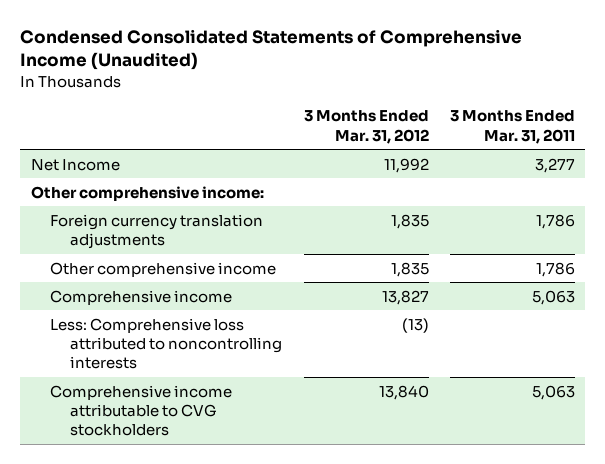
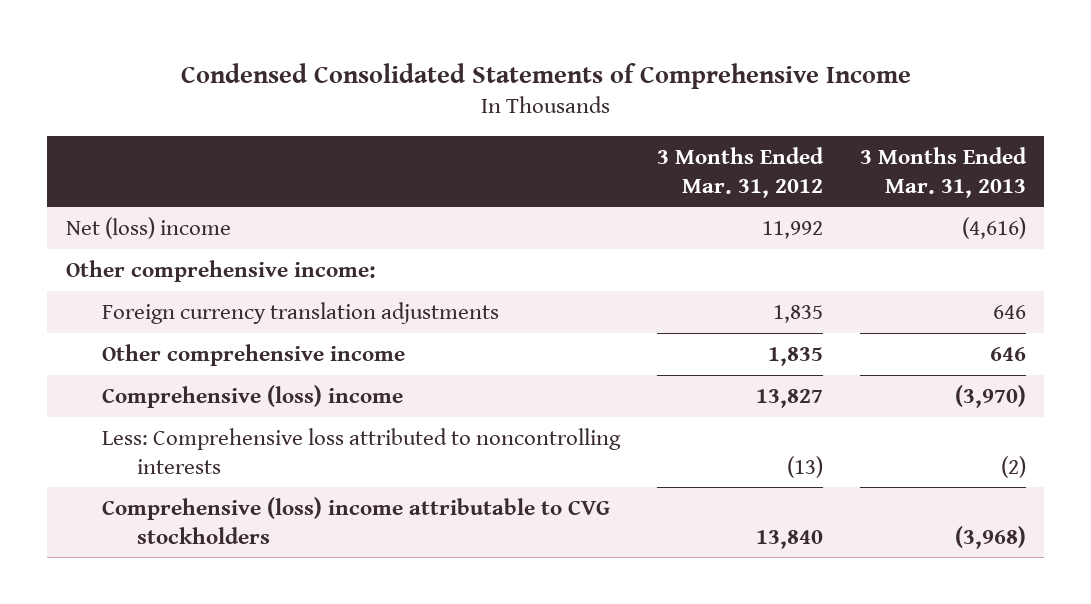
- Condensed Consolidated Statements of Comprehensive Income (Unaudited)
+ Condensed Consolidated Statements of Comprehensive Income
- | 3 Months Ended Mar. 31, 2012 | 3 Months Ended Mar. 31, 2011
+ | 3 Months Ended Mar. 31, 2012 | 3 Months Ended Mar. 31, 2013
- Net Income | 11,992 | 3,277
+ Net (loss) income | 11,992 | (4,616)
- Comprehensive income | 13,827 | 5,063
+ Comprehensive (loss) income | 13,827 | (3,970)
- Comprehensive income attributable to CVG stockholders | 13,840 | 5,063
+ Comprehensive (loss) income attributable to CVG stockholders | 13,840 | (3,968)

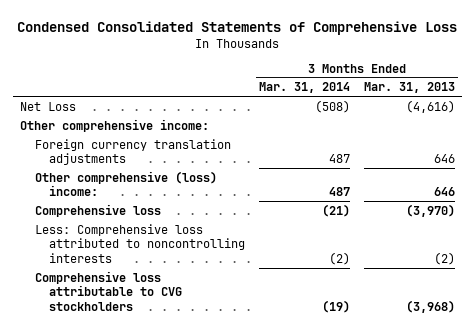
- Condensed Consolidated Statements of Comprehensive Income
+ Condensed Consolidated Statements of Comprehensive Loss
- | 3 Months Ended Mar. 31, 2012 | 3 Months Ended Mar. 31, 2013
+ | 3 Months Ended Mar. 31, 2014 | 3 Months Ended Mar. 31, 2013
- Net (loss) income | 11,992 | (4,616)
+ Net Loss | (508) | (4,616)
- Other comprehensive income | 1,835 | 646
- Comprehensive (loss) income | 13,827 | (3,970)
+ Other comprehensive (loss) income: | 487 | 646
+ Comprehensive loss | (21) | (3,970)
- Comprehensive (loss) income attributable to CVG stockholders | 13,840 | (3,968)
+ Comprehensive loss attributable to CVG stockholders | (19) | (3,968)

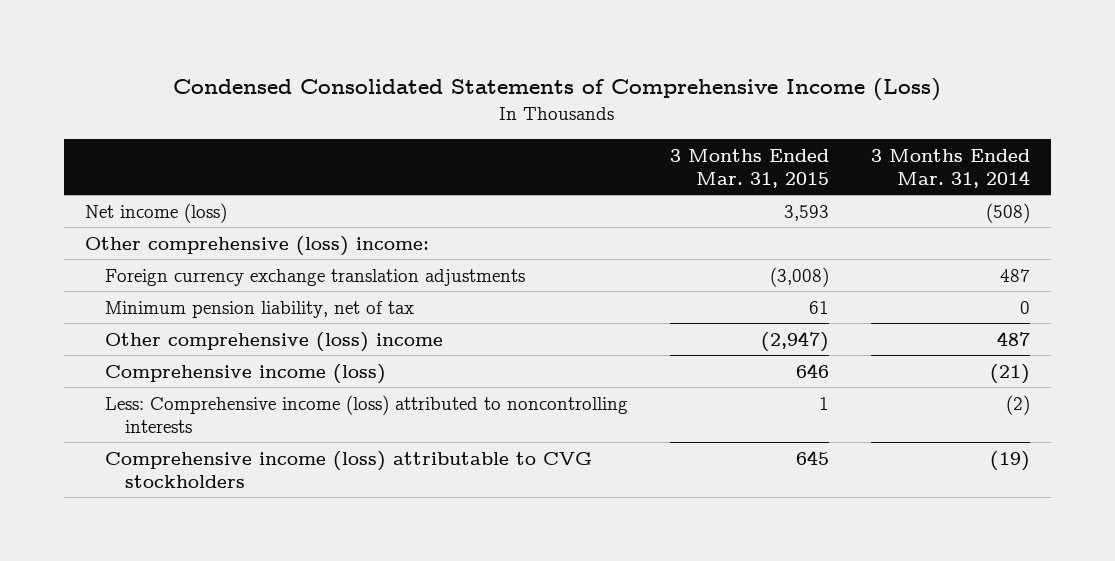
- Condensed Consolidated Statements of Comprehensive Loss
+ Condensed Consolidated Statements of Comprehensive Income (Loss)
- | 3 Months Ended Mar. 31, 2014 | 3 Months Ended Mar. 31, 2013
+ | 3 Months Ended Mar. 31, 2015 | 3 Months Ended Mar. 31, 2014
- Net Loss | (508) | (4,616)
- Other comprehensive income:
- Foreign currency translation adjustments | 487 | 646
- Other comprehensive (loss) income: | 487 | 646
- Comprehensive loss | (21) | (3,970)
- Less: Comprehensive loss attributed to noncontrolling interests | (2) | (2)
- Comprehensive loss attributable to CVG stockholders | (19) | (3,968)
+ Net income (loss) | 3,593 | (508)
+ Other comprehensive (loss) income:
+ Foreign currency exchange translation adjustments | (3,008) | 487
+ Minimum pension liability, net of tax | 61 | 0
+ Other comprehensive (loss) income | (2,947) | 487
+ Comprehensive income (loss) | 646 | (21)
+ Less: Comprehensive income (loss) attributed to noncontrolling interests | 1 | (2)
+ Comprehensive income (loss) attributable to CVG stockholders | 645 | (19)

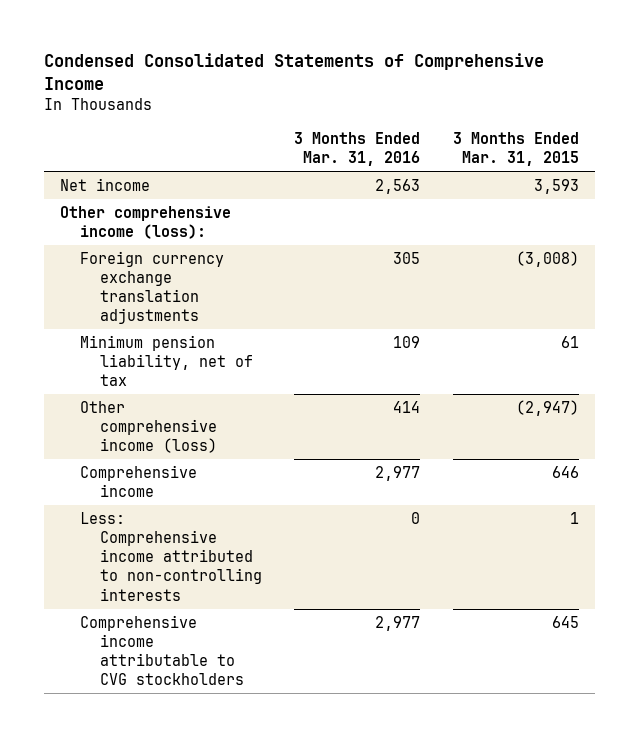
- Condensed Consolidated Statements of Comprehensive Income (Loss)
+ Condensed Consolidated Statements of Comprehensive Income
- | 3 Months Ended Mar. 31, 2015 | 3 Months Ended Mar. 31, 2014
+ | 3 Months Ended Mar. 31, 2016 | 3 Months Ended Mar. 31, 2015
- Net income (loss) | 3,593 | (508)
- Other comprehensive (loss) income:
+ Net income | 2,563 | 3,593
+ Other comprehensive income (loss):
- Other comprehensive (loss) income | (2,947) | 487
- Comprehensive income (loss) | 646 | (21)
- Less: Comprehensive income (loss) attributed to noncontrolling interests | 1 | (2)
- Comprehensive income (loss) attributable to CVG stockholders | 645 | (19)
+ Other comprehensive income (loss) | 414 | (2,947)
+ Comprehensive income | 2,977 | 646
+ Less: Comprehensive income attributed to non-controlling interests | 0 | 1
+ Comprehensive income attributable to CVG stockholders | 2,977 | 645

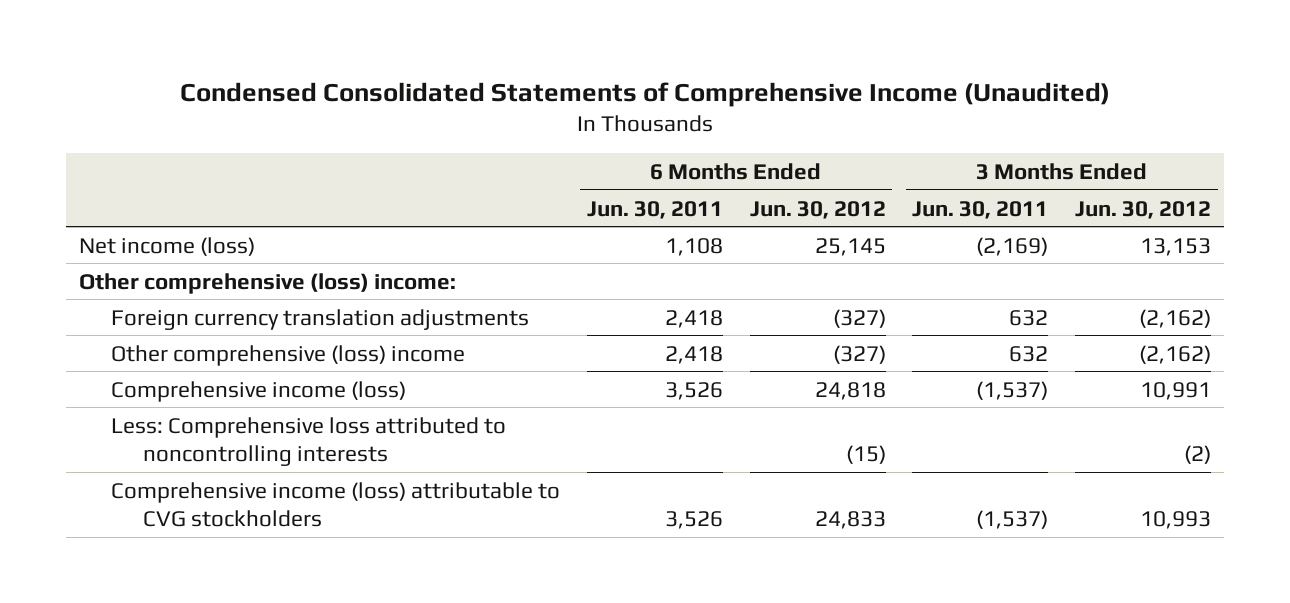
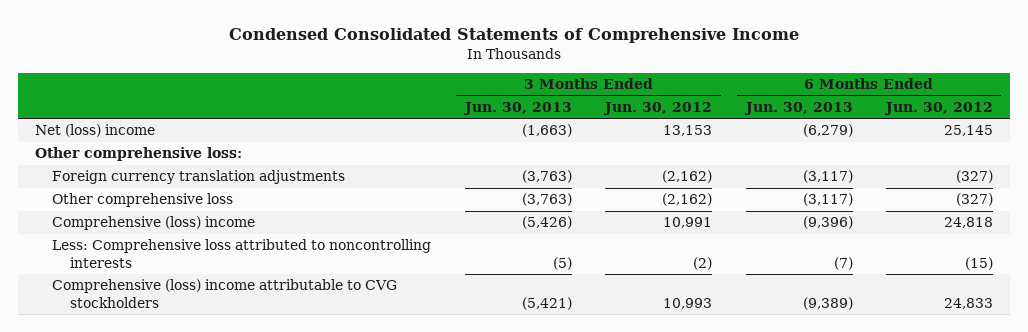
- Condensed Consolidated Statements of Comprehensive Income (Unaudited)
+ Condensed Consolidated Statements of Comprehensive Income
- | 6 Months Ended Jun. 30, 2011 | 6 Months Ended Jun. 30, 2012 | 3 Months Ended Jun. 30, 2011 | 3 Months Ended Jun. 30, 2012
+ | 3 Months Ended Jun. 30, 2013 | 3 Months Ended Jun. 30, 2012 | 6 Months Ended Jun. 30, 2013 | 6 Months Ended Jun. 30, 2012
- Net income (loss) | 1,108 | 25,145 | (2,169) | 13,153
- Other comprehensive (loss) income:
+ Net (loss) income | (1,663) | 13,153 | (6,279) | 25,145
+ Other comprehensive loss:
- Other comprehensive (loss) income | 2,418 | (327) | 632 | (2,162)
- Comprehensive income (loss) | 3,526 | 24,818 | (1,537) | 10,991
+ Other comprehensive loss | (3,763) | (2,162) | (3,117) | (327)
+ Comprehensive (loss) income | (5,426) | 10,991 | (9,396) | 24,818
- Comprehensive income (loss) attributable to CVG stockholders | 3,526 | 24,833 | (1,537) | 10,993
+ Comprehensive (loss) income attributable to CVG stockholders | (5,421) | 10,993 | (9,389) | 24,833

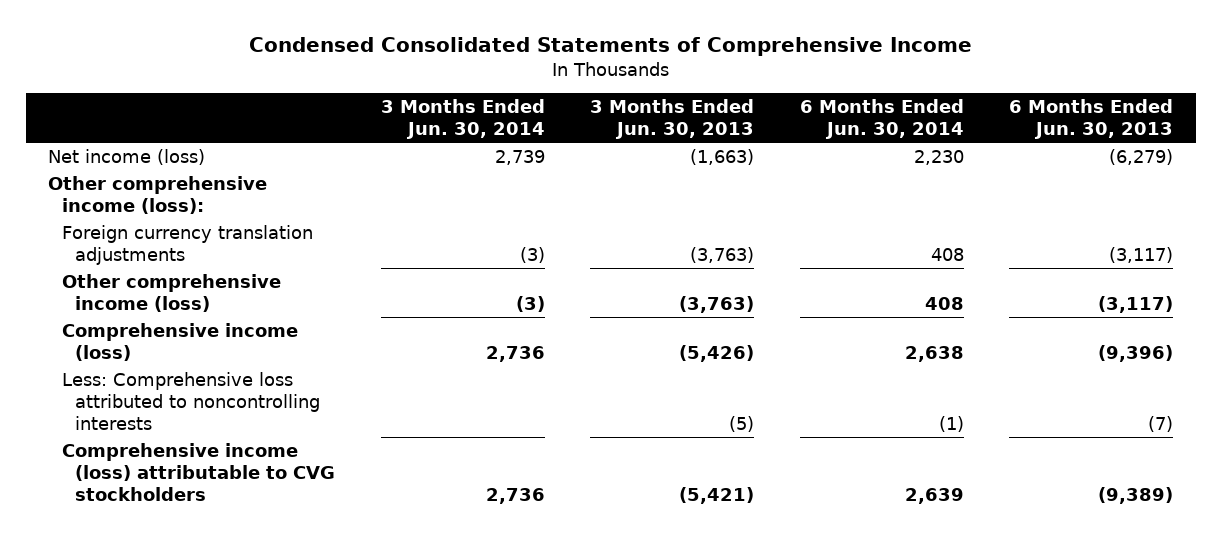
- | 3 Months Ended Jun. 30, 2013 | 3 Months Ended Jun. 30, 2012 | 6 Months Ended Jun. 30, 2013 | 6 Months Ended Jun. 30, 2012
+ | 3 Months Ended Jun. 30, 2014 | 3 Months Ended Jun. 30, 2013 | 6 Months Ended Jun. 30, 2014 | 6 Months Ended Jun. 30, 2013
- Net (loss) income | (1,663) | 13,153 | (6,279) | 25,145
- Other comprehensive loss:
+ Net income (loss) | 2,739 | (1,663) | 2,230 | (6,279)
+ Other comprehensive income (loss):
- Other comprehensive loss | (3,763) | (2,162) | (3,117) | (327)
- Comprehensive (loss) income | (5,426) | 10,991 | (9,396) | 24,818
+ Other comprehensive income (loss) | (3) | (3,763) | 408 | (3,117)
+ Comprehensive income (loss) | 2,736 | (5,426) | 2,638 | (9,396)
- Comprehensive (loss) income attributable to CVG stockholders | (5,421) | 10,993 | (9,389) | 24,833
+ Comprehensive income (loss) attributable to CVG stockholders | 2,736 | (5,421) | 2,639 | (9,389)

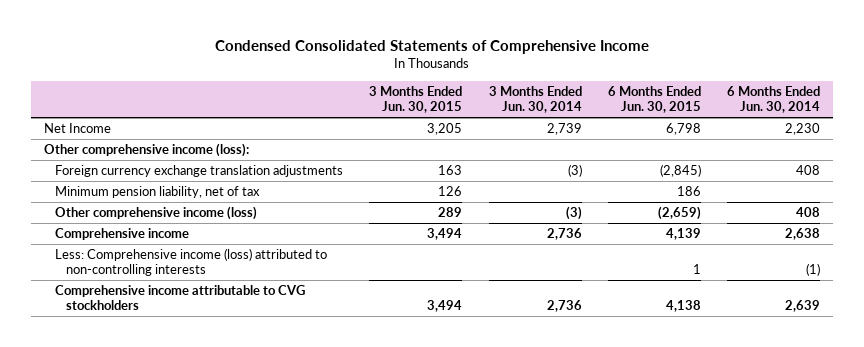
- | 3 Months Ended Jun. 30, 2014 | 3 Months Ended Jun. 30, 2013 | 6 Months Ended Jun. 30, 2014 | 6 Months Ended Jun. 30, 2013
+ | 3 Months Ended Jun. 30, 2015 | 3 Months Ended Jun. 30, 2014 | 6 Months Ended Jun. 30, 2015 | 6 Months Ended Jun. 30, 2014
- Net income (loss) | 2,739 | (1,663) | 2,230 | (6,279)
+ Net Income | 3,205 | 2,739 | 6,798 | 2,230
- Foreign currency translation adjustments | (3) | (3,763) | 408 | (3,117)
+ Foreign currency exchange translation adjustments | 163 | (3) | (2,845) | 408
+ Minimum pension liability, net of tax | 126 | | 186 |
- Comprehensive income (loss) | 2,736 | (5,426) | 2,638 | (9,396)
- Less: Comprehensive loss attributed to noncontrolling interests | | (5) | (1) | (7)
- Comprehensive income (loss) attributable to CVG stockholders | 2,736 | (5,421) | 2,639 | (9,389)
+ Comprehensive income | 3,494 | 2,736 | 4,139 | 2,638
+ Less: Comprehensive income (loss) attributed to non-controlling interests | | | 1 | (1)
+ Comprehensive income attributable to CVG stockholders | 3,494 | 2,736 | 4,138 | 2,639

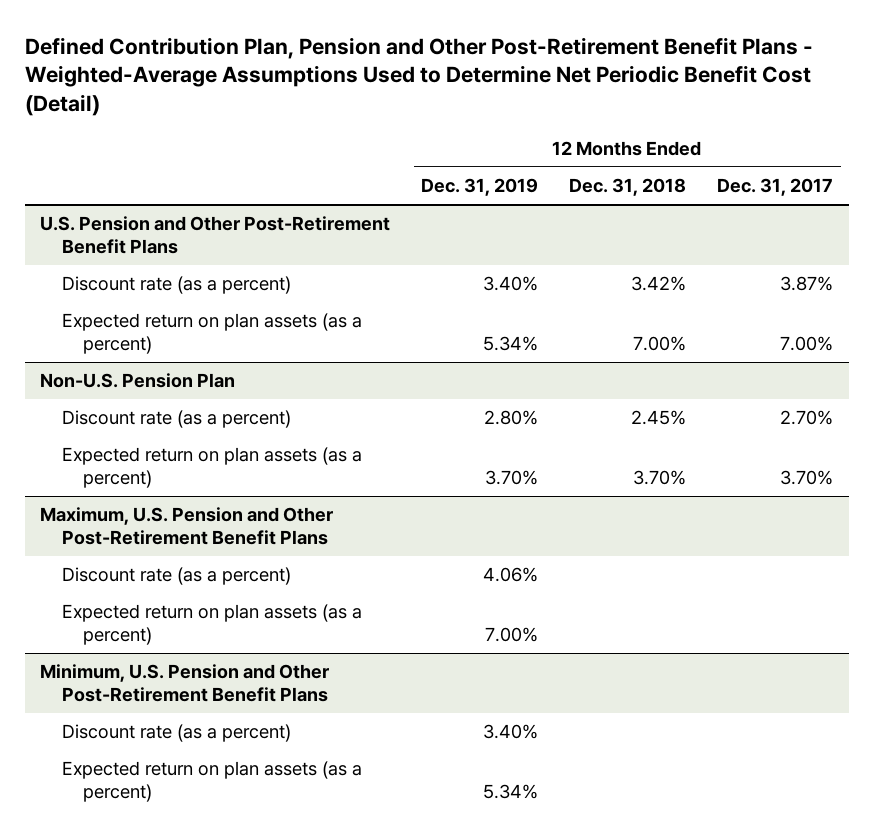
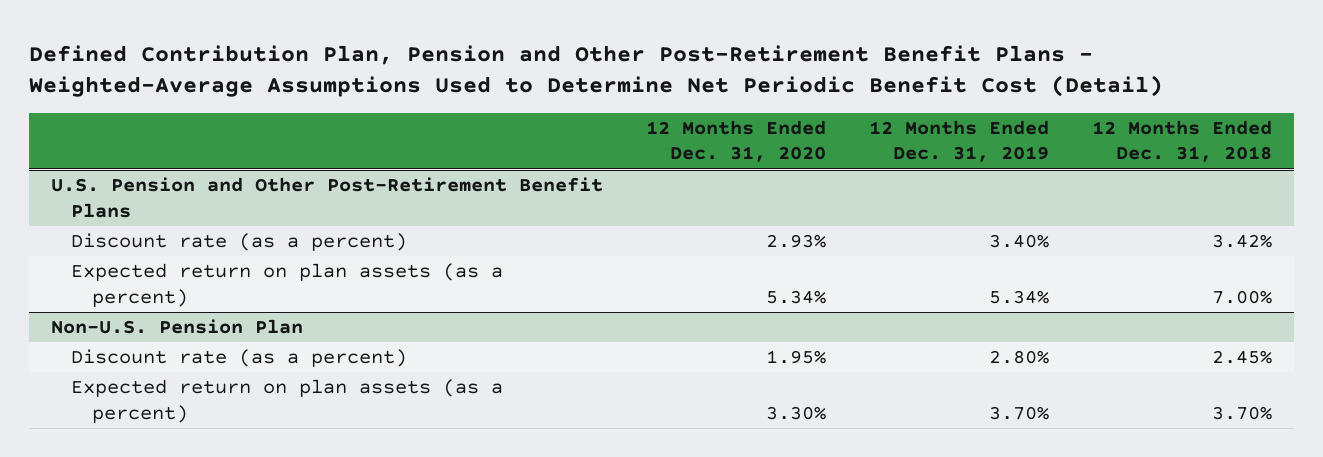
- | 12 Months Ended Dec. 31, 2019 | 12 Months Ended Dec. 31, 2018 | 12 Months Ended Dec. 31, 2017
+ | 12 Months Ended Dec. 31, 2020 | 12 Months Ended Dec. 31, 2019 | 12 Months Ended Dec. 31, 2018
- Maximum, U.S. Pension and Other Post-Retirement Benefit Plans
- Discount rate (as a percent) | 4.06% | |
- Expected return on plan assets (as a percent) | 7.00% | |
- Minimum, U.S. Pension and Other Post-Retirement Benefit Plans
- Discount rate (as a percent) | 3.40% | |
- Expected return on plan assets (as a percent) | 5.34% | |

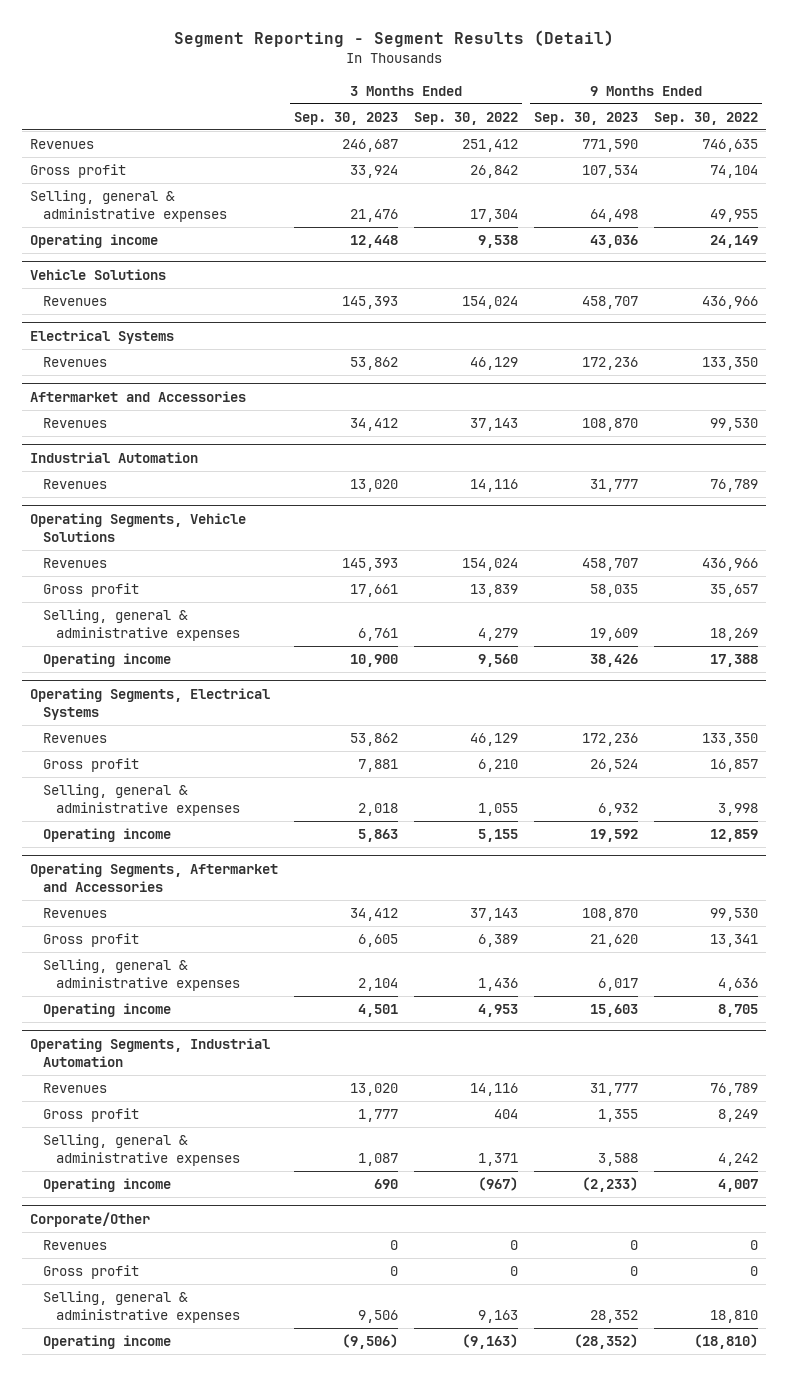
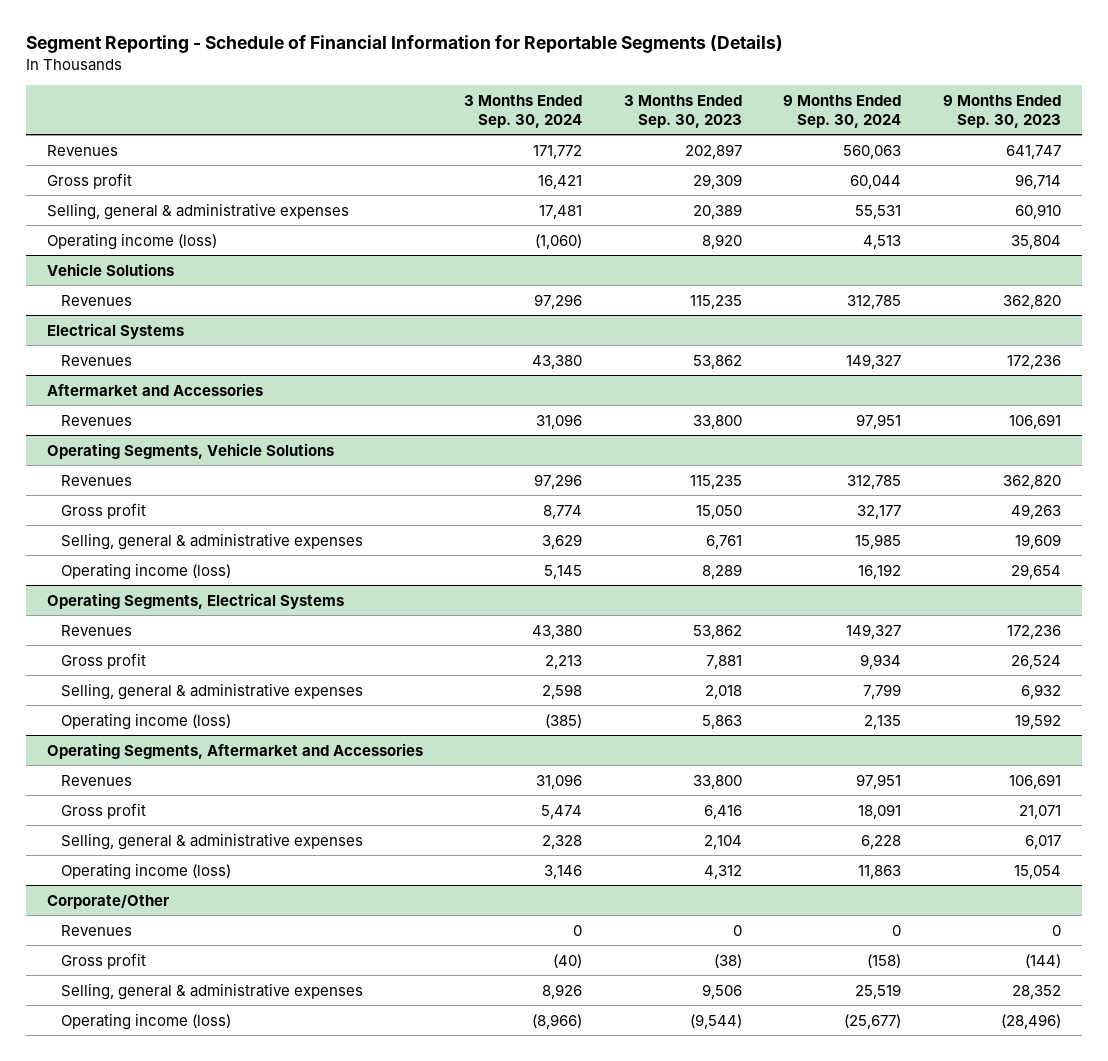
- Segment Reporting - Segment Results (Detail)
+ Segment Reporting - Schedule of Financial Information for Reportable Segments (Details)
- | 3 Months Ended Sep. 30, 2023 | 3 Months Ended Sep. 30, 2022 | 9 Months Ended Sep. 30, 2023 | 9 Months Ended Sep. 30, 2022
+ | 3 Months Ended Sep. 30, 2024 | 3 Months Ended Sep. 30, 2023 | 9 Months Ended Sep. 30, 2024 | 9 Months Ended Sep. 30, 2023
- Revenues | 246,687 | 251,412 | 771,590 | 746,635
- Gross profit | 33,924 | 26,842 | 107,534 | 74,104
- Selling, general & administrative expenses | 21,476 | 17,304 | 64,498 | 49,955
- Operating income | 12,448 | 9,538 | 43,036 | 24,149
+ Revenues | 171,772 | 202,897 | 560,063 | 641,747
+ Gross profit | 16,421 | 29,309 | 60,044 | 96,714
+ Selling, general & administrative expenses | 17,481 | 20,389 | 55,531 | 60,910
+ Operating income (loss) | (1,060) | 8,920 | 4,513 | 35,804
@ Vehicle Solutions
- Revenues | 145,393 | 154,024 | 458,707 | 436,966
+ Revenues | 97,296 | 115,235 | 312,785 | 362,820
@ Aftermarket and Accessories
- Revenues | 34,412 | 37,143 | 108,870 | 99,530
- Industrial Automation
- Revenues | 13,020 | 14,116 | 31,777 | 76,789
@ Aftermarket and Accessories
+ Revenues | 31,096 | 33,800 | 97,951 | 106,691
@ Operating Segments, Vehicle Solutions
- Revenues | 145,393 | 154,024 | 458,707 | 436,966
- Gross profit | 17,661 | 13,839 | 58,035 | 35,657
+ Revenues | 97,296 | 115,235 | 312,785 | 362,820
+ Gross profit | 8,774 | 15,050 | 32,177 | 49,263
- Operating income | 10,900 | 9,560 | 38,426 | 17,388
+ Operating income (loss) | 5,145 | 8,289 | 16,192 | 29,654
@ Operating Segments, Electrical Systems
- Operating income | 5,863 | 5,155 | 19,592 | 12,859
+ Operating income (loss) | (385) | 5,863 | 2,135 | 19,592
@ Operating Segments, Aftermarket and Accessories
- Revenues | 34,412 | 37,143 | 108,870 | 99,530
- Gross profit | 6,605 | 6,389 | 21,620 | 13,341
+ Revenues | 31,096 | 33,800 | 97,951 | 106,691
+ Gross profit | 5,474 | 6,416 | 18,091 | 21,071
- Operating income | 4,501 | 4,953 | 15,603 | 8,705
- Operating Segments, Industrial Automation
- Revenues | 13,020 | 14,116 | 31,777 | 76,789
- Gross profit | 1,777 | 404 | 1,355 | 8,249
- Selling, general & administrative expenses | 1,087 | 1,371 | 3,588 | 4,242
- Operating income | 690 | (967) | (2,233) | 4,007
@ Operating Segments, Aftermarket and Accessories
+ Operating income (loss) | 3,146 | 4,312 | 11,863 | 15,054
@ Corporate/Other
- Gross profit | 0 | 0 | 0 | 0
+ Gross profit | (40) | (38) | (158) | (144)
- Operating income | (9,506) | (9,163) | (28,352) | (18,810)
+ Operating income (loss) | (8,966) | (9,544) | (25,677) | (28,496)

